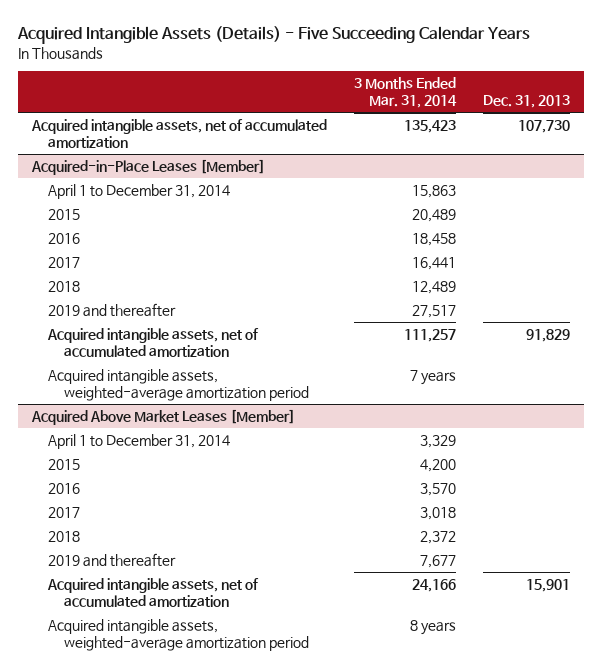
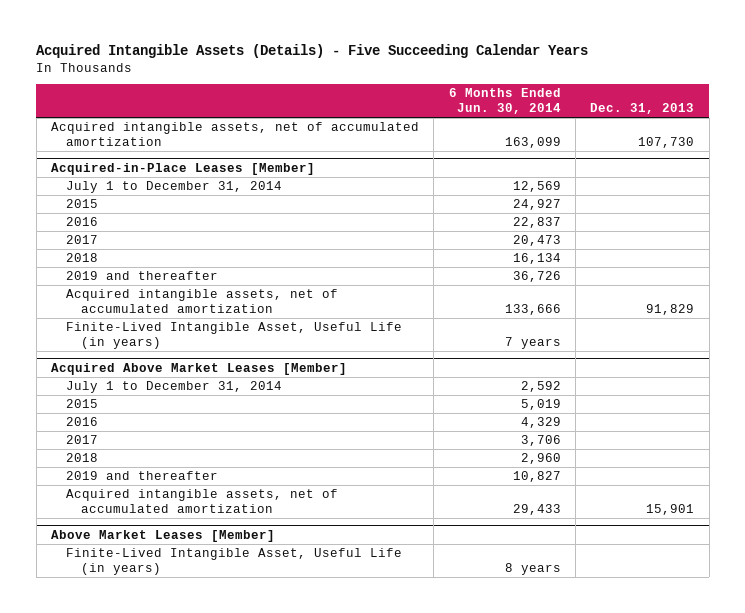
- | 3 Months Ended Mar. 31, 2014 | Dec. 31, 2013
+ | 6 Months Ended Jun. 30, 2014 | Dec. 31, 2013
@ Acquired-in-Place Leases [Member]
- April 1 to December 31, 2014 | 15,863 |
+ July 1 to December 31, 2014 | 12,569 |
- Acquired intangible assets, weighted-average amortization period | 7 years |
+ Finite-Lived Intangible Asset, Useful Life (in years) | 7 years |
@ Acquired Above Market Leases [Member]
- April 1 to December 31, 2014 | 3,329 |
+ July 1 to December 31, 2014 | 2,592 |
- Acquired intangible assets, weighted-average amortization period | 8 years |
+ Above Market Leases [Member]
+ Finite-Lived Intangible Asset, Useful Life (in years) | 8 years |

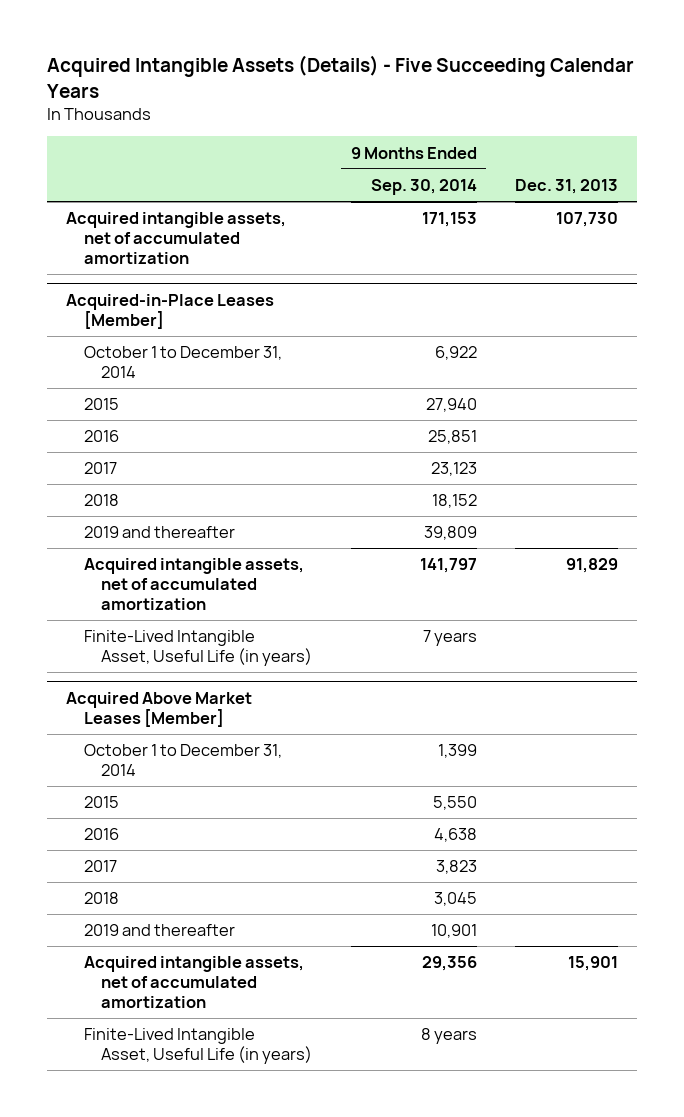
- | 6 Months Ended Jun. 30, 2014 | Dec. 31, 2013
+ | 9 Months Ended Sep. 30, 2014 | Dec. 31, 2013
@ Acquired-in-Place Leases [Member]
- July 1 to December 31, 2014 | 12,569 |
+ October 1 to December 31, 2014 | 6,922 |
@ Acquired Above Market Leases [Member]
- July 1 to December 31, 2014 | 2,592 |
+ October 1 to December 31, 2014 | 1,399 |
- Above Market Leases [Member]
- Finite-Lived Intangible Asset, Useful Life (in years) | 8 years |
@ Acquired Above Market Leases [Member]
+ Finite-Lived Intangible Asset, Useful Life (in years) | 8 years |

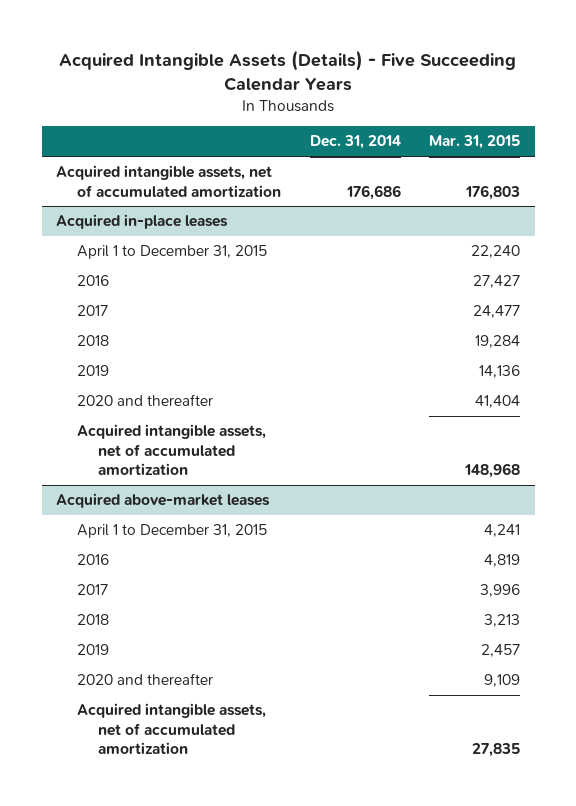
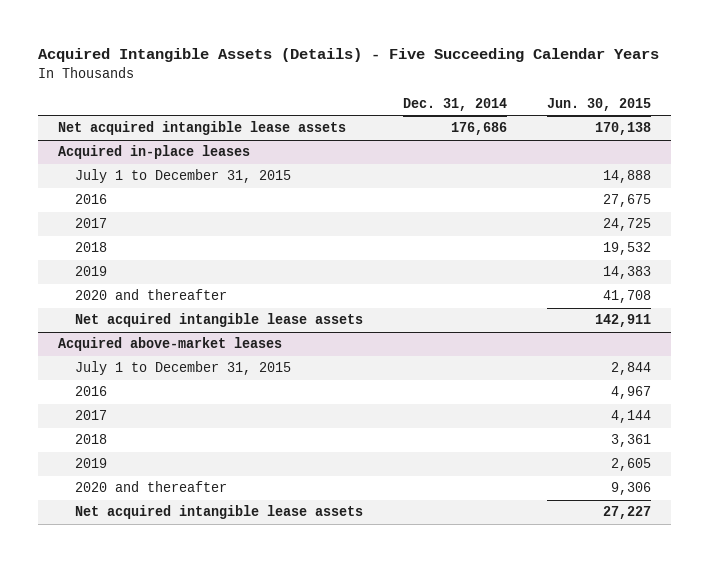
- | Dec. 31, 2014 | Mar. 31, 2015
+ | Dec. 31, 2014 | Jun. 30, 2015
- Acquired intangible assets, net of accumulated amortization | 176,686 | 176,803
+ Net acquired intangible lease assets | 176,686 | 170,138
@ Acquired in-place leases
- April 1 to December 31, 2015 | | 22,240
+ July 1 to December 31, 2015 | | 14,888
- Acquired intangible assets, net of accumulated amortization | | 148,968
+ Net acquired intangible lease assets | | 142,911
@ Acquired above-market leases
- April 1 to December 31, 2015 | | 4,241
+ July 1 to December 31, 2015 | | 2,844
- Acquired intangible assets, net of accumulated amortization | | 27,835
+ Net acquired intangible lease assets | | 27,227

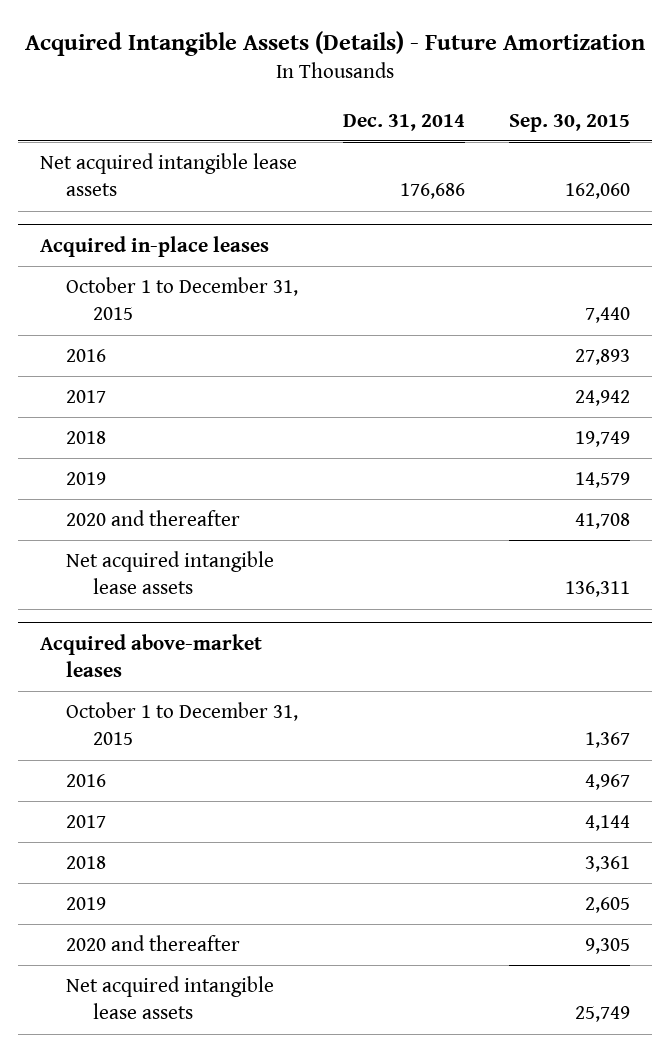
- Acquired Intangible Assets (Details) - Five Succeeding Calendar Years
+ Acquired Intangible Assets (Details) - Future Amortization
- | Dec. 31, 2014 | Jun. 30, 2015
+ | Dec. 31, 2014 | Sep. 30, 2015
@ Acquired in-place leases
- July 1 to December 31, 2015 | | 14,888
+ October 1 to December 31, 2015 | | 7,440
@ Acquired above-market leases
- July 1 to December 31, 2015 | | 2,844
+ October 1 to December 31, 2015 | | 1,367

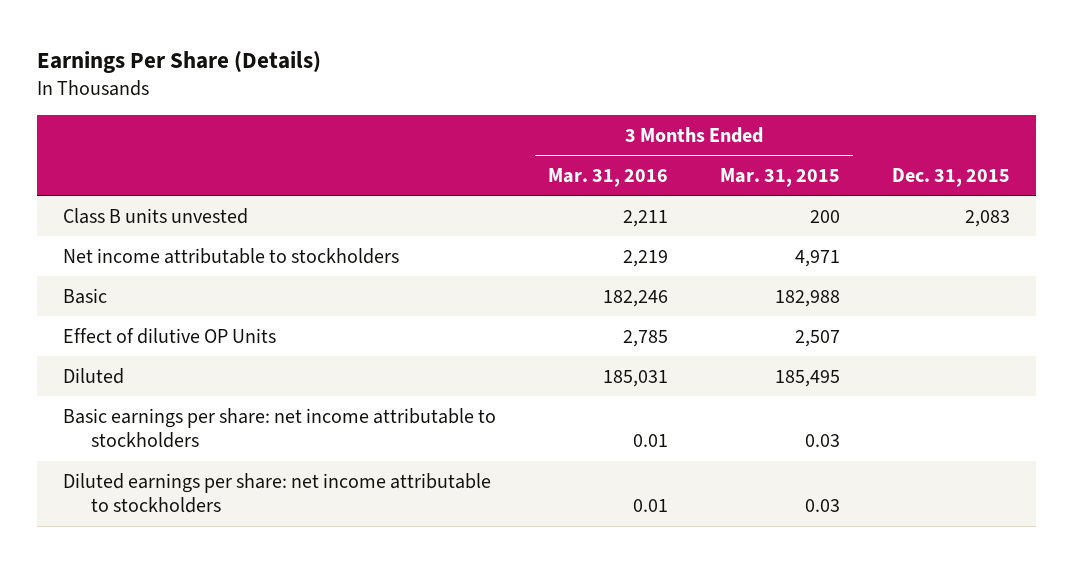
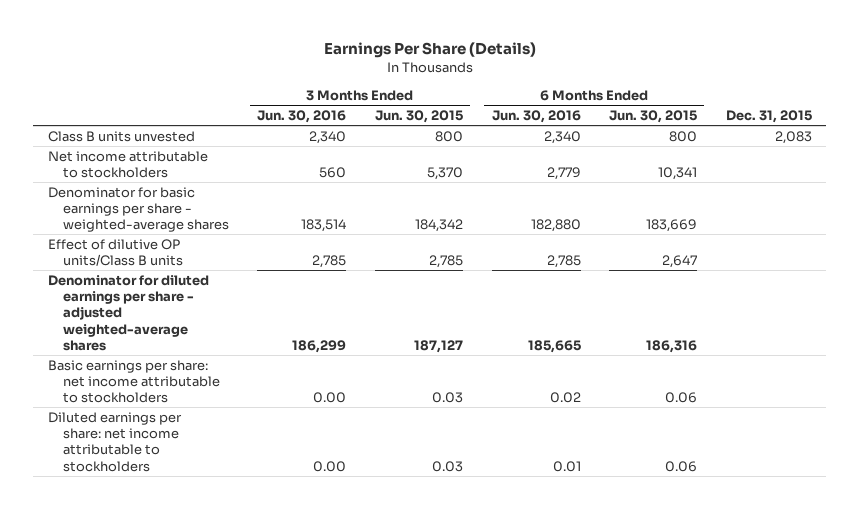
- | 3 Months Ended Mar. 31, 2016 | 3 Months Ended Mar. 31, 2015 | Dec. 31, 2015
+ | 3 Months Ended Jun. 30, 2016 | 3 Months Ended Jun. 30, 2015 | 6 Months Ended Jun. 30, 2016 | 6 Months Ended Jun. 30, 2015 | Dec. 31, 2015
- Basic | 182,246 | 182,988 |
- Effect of dilutive OP Units | 2,785 | 2,507 |
- Diluted | 185,031 | 185,495 |
+ Denominator for basic earnings per share - weighted-average shares | 183,514 | 184,342 | 182,880 | 183,669 |
+ Effect of dilutive OP units/Class B units | 2,785 | 2,785 | 2,785 | 2,647 |
+ Denominator for diluted earnings per share - adjusted weighted-average shares | 186,299 | 187,127 | 185,665 | 186,316 |

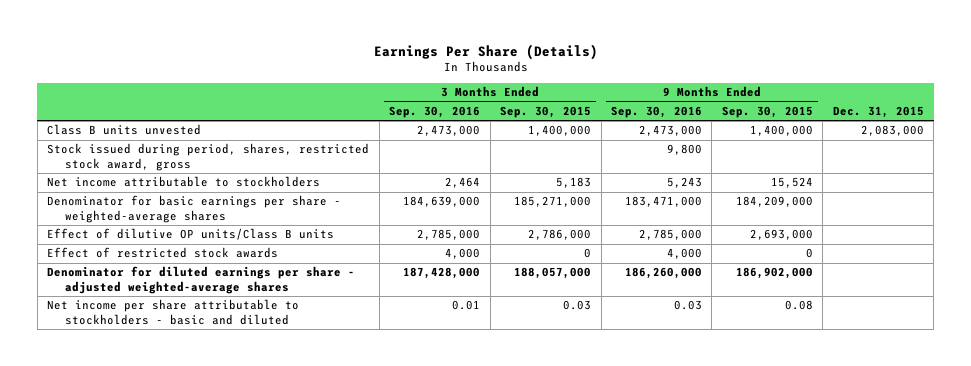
- | 3 Months Ended Jun. 30, 2016 | 3 Months Ended Jun. 30, 2015 | 6 Months Ended Jun. 30, 2016 | 6 Months Ended Jun. 30, 2015 | Dec. 31, 2015
+ | 3 Months Ended Sep. 30, 2016 | 3 Months Ended Sep. 30, 2015 | 9 Months Ended Sep. 30, 2016 | 9 Months Ended Sep. 30, 2015 | Dec. 31, 2015
- Class B units unvested | 2,340 | 800 | 2,340 | 800 | 2,083
+ Class B units unvested | 2,473,000 | 1,400,000 | 2,473,000 | 1,400,000 | 2,083,000
+ Stock issued during period, shares, restricted stock award, gross | | | 9,800 | |
+ Effect of restricted stock awards | 4,000 | 0 | 4,000 | 0 |
- Basic earnings per share: net income attributable to stockholders | 0.00 | 0.03 | 0.02 | 0.06 |
- Diluted earnings per share: net income attributable to stockholders | 0.00 | 0.03 | 0.01 | 0.06 |
+ Net income per share attributable to stockholders - basic and diluted | 0.01 | 0.03 | 0.03 | 0.08 |

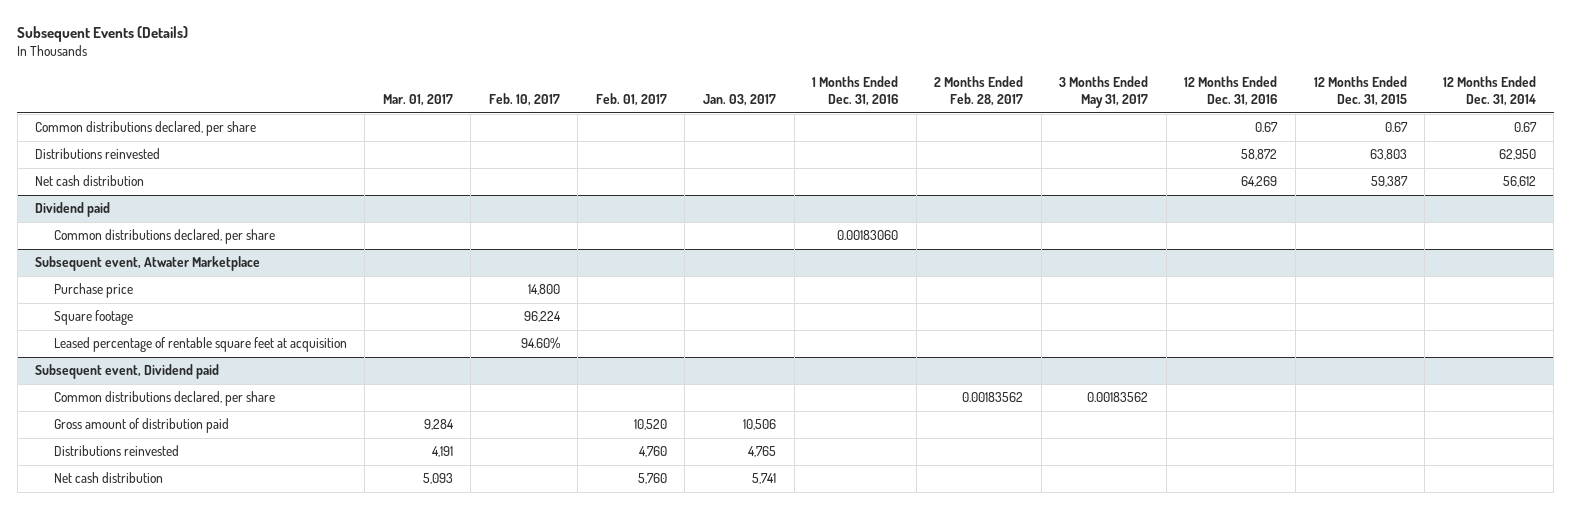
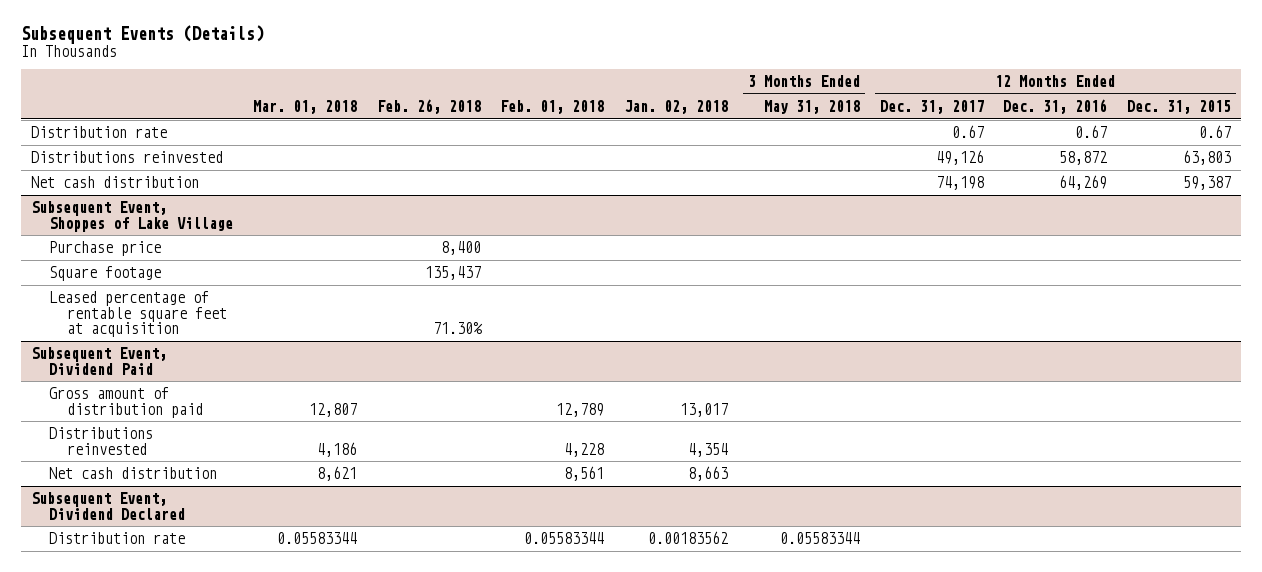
- | Mar. 01, 2017 | Feb. 10, 2017 | Feb. 01, 2017 | Jan. 03, 2017 | 1 Months Ended Dec. 31, 2016 | 2 Months Ended Feb. 28, 2017 | 3 Months Ended May 31, 2017 | 12 Months Ended Dec. 31, 2016 | 12 Months Ended Dec. 31, 2015 | 12 Months Ended Dec. 31, 2014
+ | Mar. 01, 2018 | Feb. 26, 2018 | Feb. 01, 2018 | Jan. 02, 2018 | 3 Months Ended May 31, 2018 | 12 Months Ended Dec. 31, 2017 | 12 Months Ended Dec. 31, 2016 | 12 Months Ended Dec. 31, 2015
- Common distributions declared, per share | | | | | | | | 0.67 | 0.67 | 0.67
+ Distribution rate | | | | | | 0.67 | 0.67 | 0.67
- Dividend paid
- Common distributions declared, per share | | | | | 0.00183060 | | | | |
- Subsequent event, Atwater Marketplace
- Purchase price | | 14,800 | | | | | | | |
- Square footage | | 96,224 | | | | | | | |
- Leased percentage of rentable square feet at acquisition | | 94.60% | | | | | | | |
- Subsequent event, Dividend paid
- Common distributions declared, per share | | | | | | 0.00183562 | 0.00183562 | | |
+ Subsequent Event, Shoppes of Lake Village
+ Purchase price | | 8,400 | | | | | |
+ Square footage | | 135,437 | | | | | |
+ Leased percentage of rentable square feet at acquisition | | 71.30% | | | | | |
+ Subsequent Event, Dividend Paid
+ Subsequent Event, Dividend Declared
+ Distribution rate | 0.05583344 | | 0.05583344 | 0.00183562 | 0.05583344 | | |

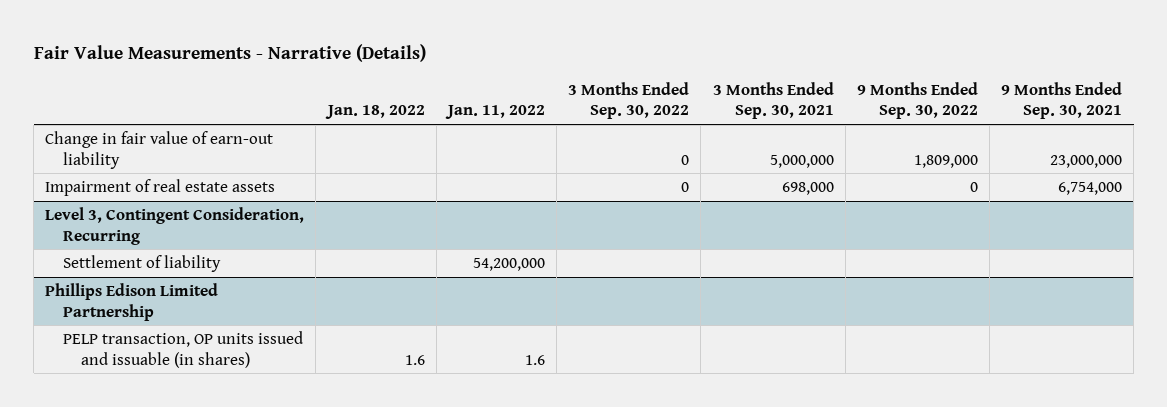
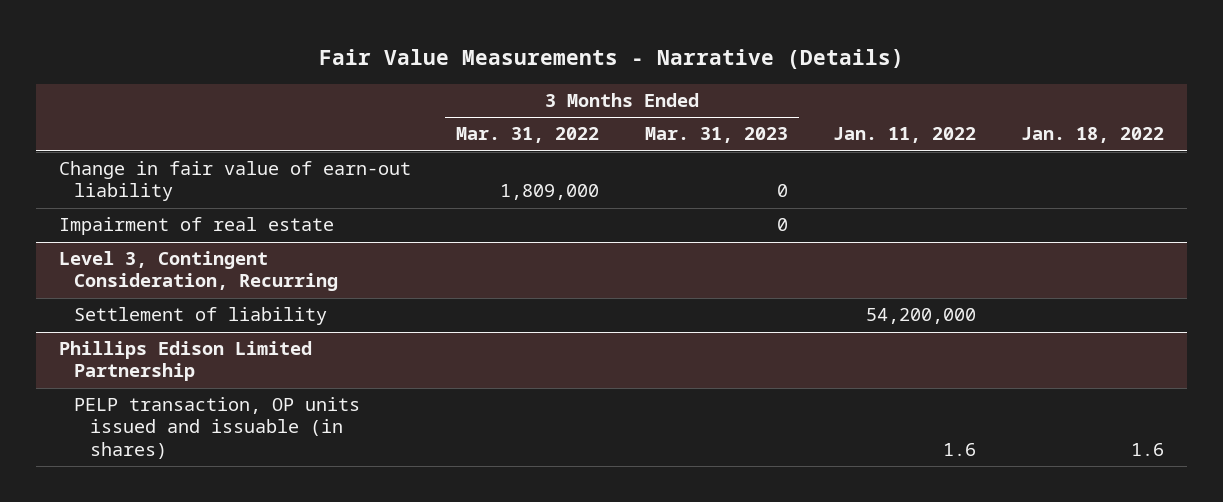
- | Jan. 18, 2022 | Jan. 11, 2022 | 3 Months Ended Sep. 30, 2022 | 3 Months Ended Sep. 30, 2021 | 9 Months Ended Sep. 30, 2022 | 9 Months Ended Sep. 30, 2021
+ | 3 Months Ended Mar. 31, 2022 | 3 Months Ended Mar. 31, 2023 | Jan. 11, 2022 | Jan. 18, 2022
- Impairment of real estate assets | | | 0 | 698,000 | 0 | 6,754,000
+ Impairment of real estate | | 0 | |

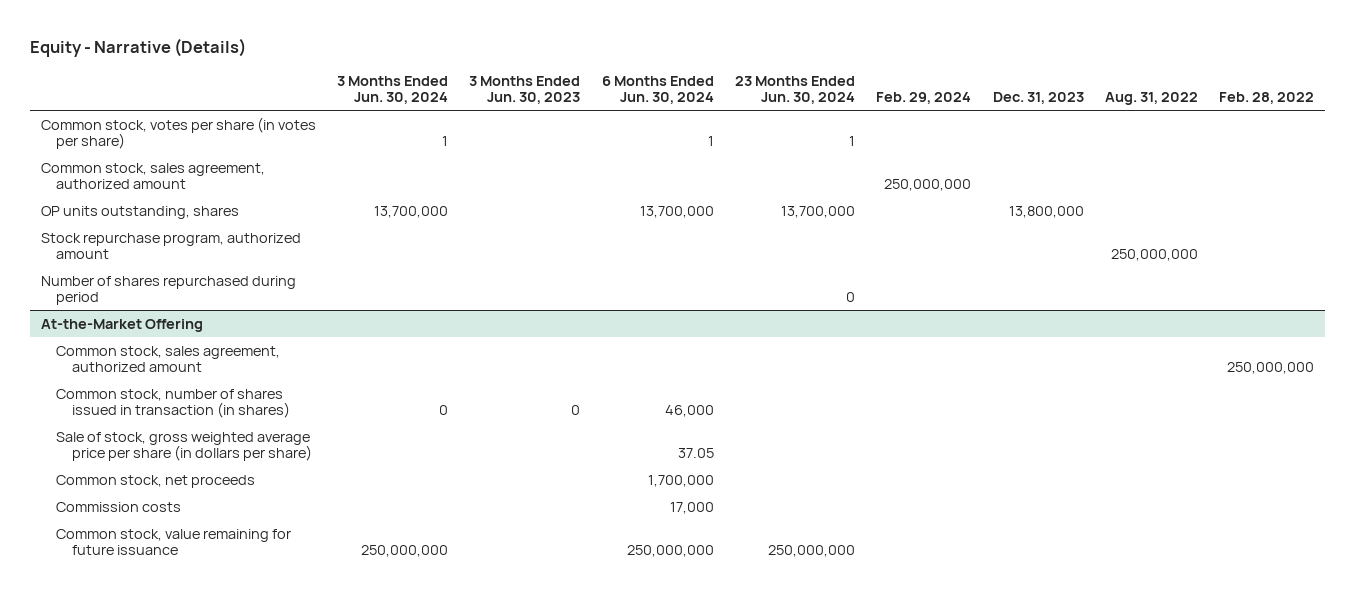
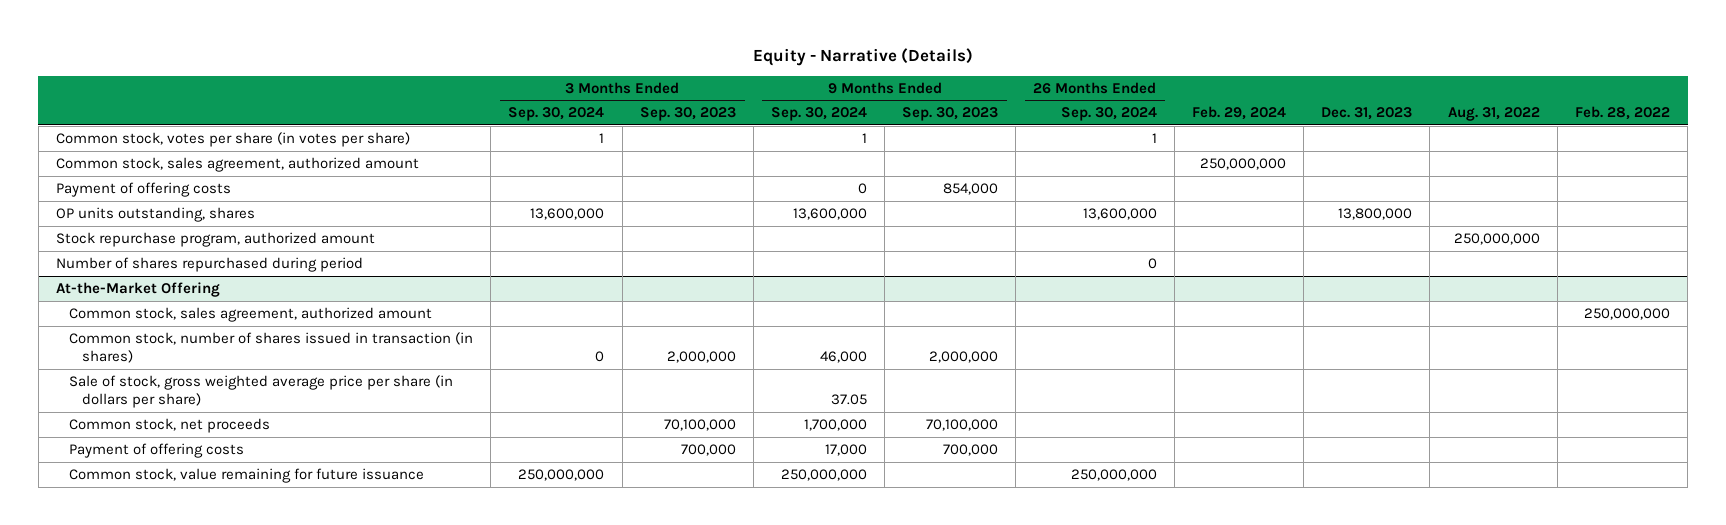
- | 3 Months Ended Jun. 30, 2024 | 3 Months Ended Jun. 30, 2023 | 6 Months Ended Jun. 30, 2024 | 23 Months Ended Jun. 30, 2024 | Feb. 29, 2024 | Dec. 31, 2023 | Aug. 31, 2022 | Feb. 28, 2022
+ | 3 Months Ended Sep. 30, 2024 | 3 Months Ended Sep. 30, 2023 | 9 Months Ended Sep. 30, 2024 | 9 Months Ended Sep. 30, 2023 | 26 Months Ended Sep. 30, 2024 | Feb. 29, 2024 | Dec. 31, 2023 | Aug. 31, 2022 | Feb. 28, 2022
+ Payment of offering costs | | | 0 | 854,000 | | | | |
@ At-the-Market Offering
- Commission costs | | | 17,000 | | | | |
+ Payment of offering costs | | 700,000 | 17,000 | 700,000 | | | | |

